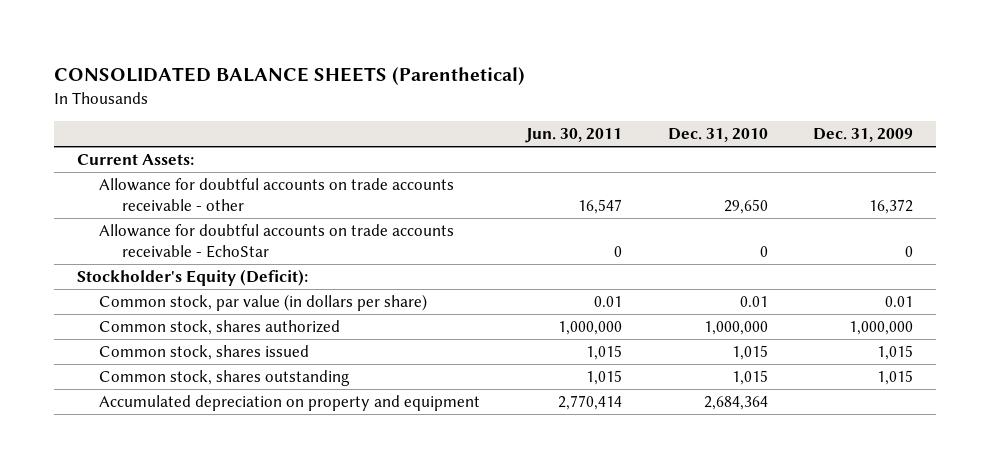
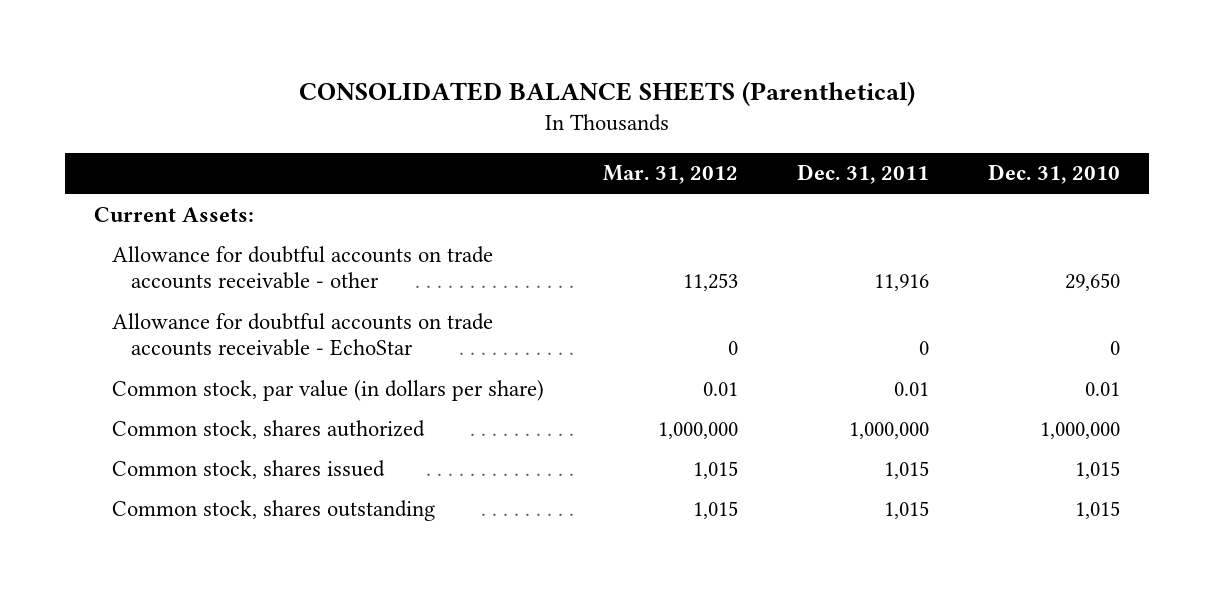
- | Jun. 30, 2011 | Dec. 31, 2010 | Dec. 31, 2009
+ | Mar. 31, 2012 | Dec. 31, 2011 | Dec. 31, 2010
- Stockholder's Equity (Deficit):
- Accumulated depreciation on property and equipment | 2,770,414 | 2,684,364 |

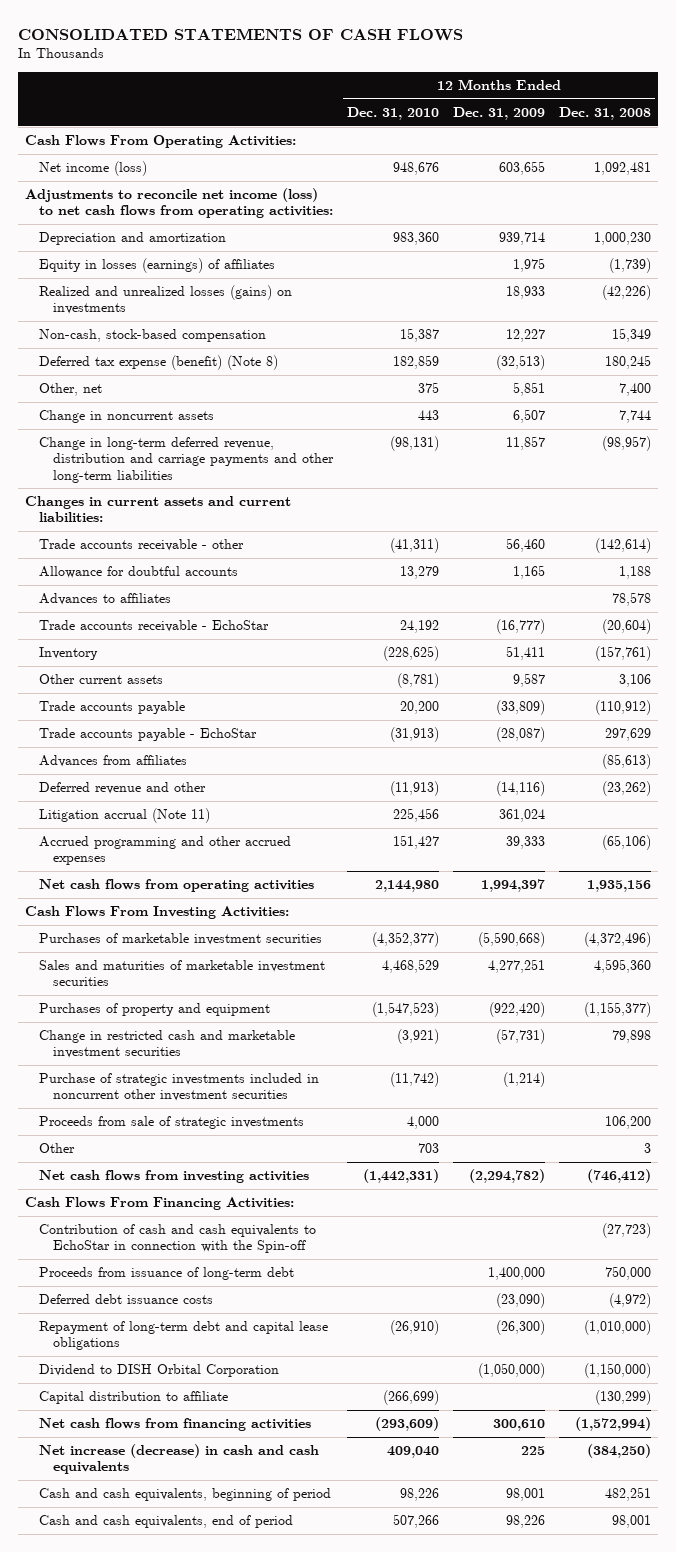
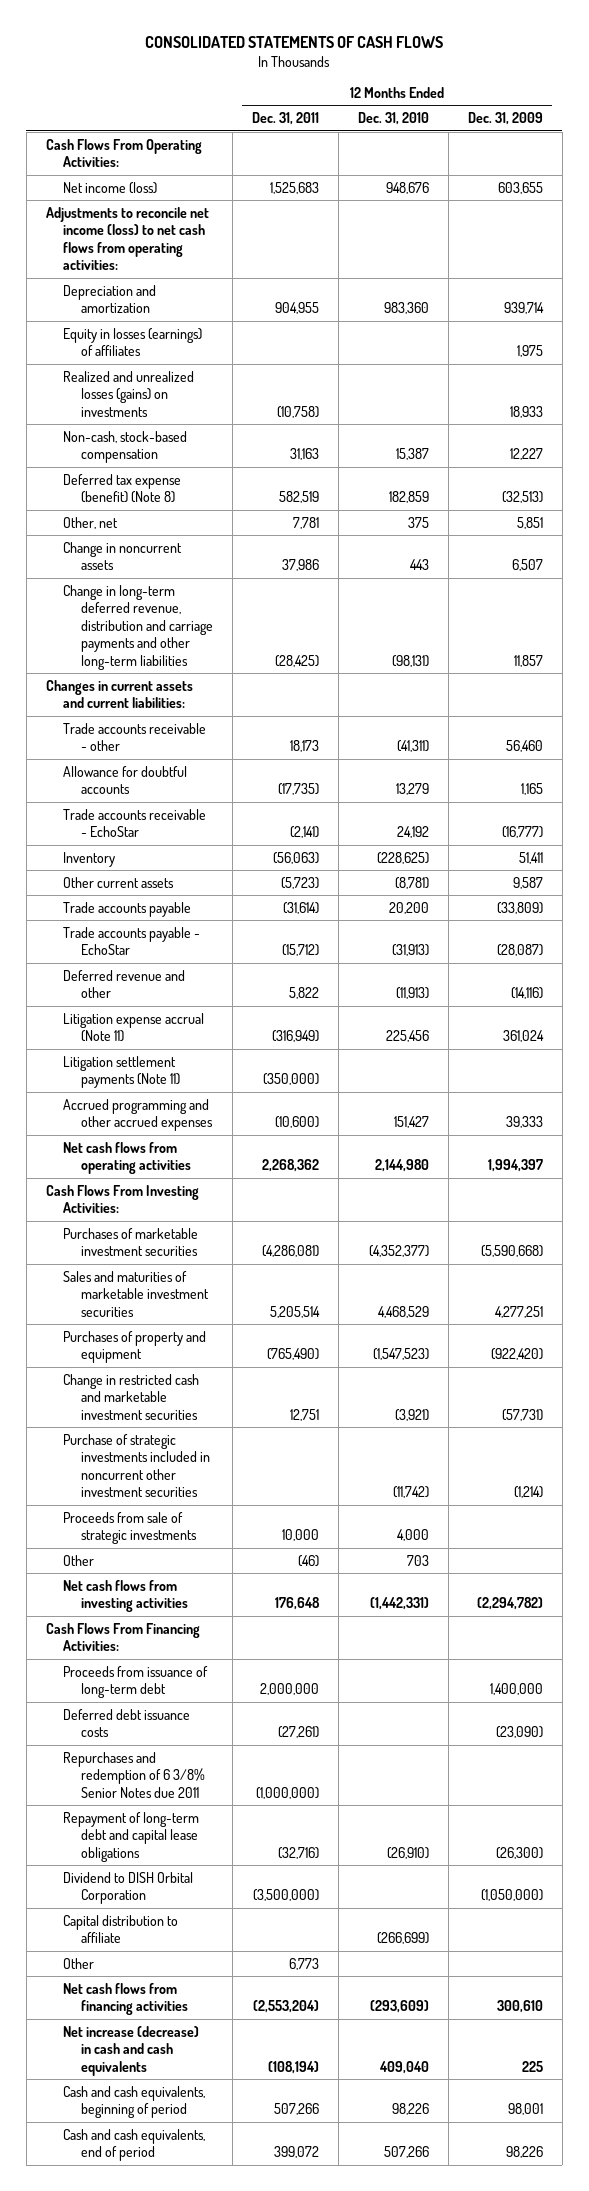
- | 12 Months Ended Dec. 31, 2010 | 12 Months Ended Dec. 31, 2009 | 12 Months Ended Dec. 31, 2008
+ | 12 Months Ended Dec. 31, 2011 | 12 Months Ended Dec. 31, 2010 | 12 Months Ended Dec. 31, 2009
- Advances to affiliates | | | 78,578
- Advances from affiliates | | | (85,613)
- Litigation accrual (Note 11) | 225,456 | 361,024 |
+ Litigation expense accrual (Note 11) | (316,949) | 225,456 | 361,024
+ Litigation settlement payments (Note 11) | (350,000) | |
- Contribution of cash and cash equivalents to EchoStar in connection with the Spin-off | | | (27,723)
+ Repurchases and redemption of 6 3/8% Senior Notes due 2011 | (1,000,000) | |
+ Other | 6,773 | |

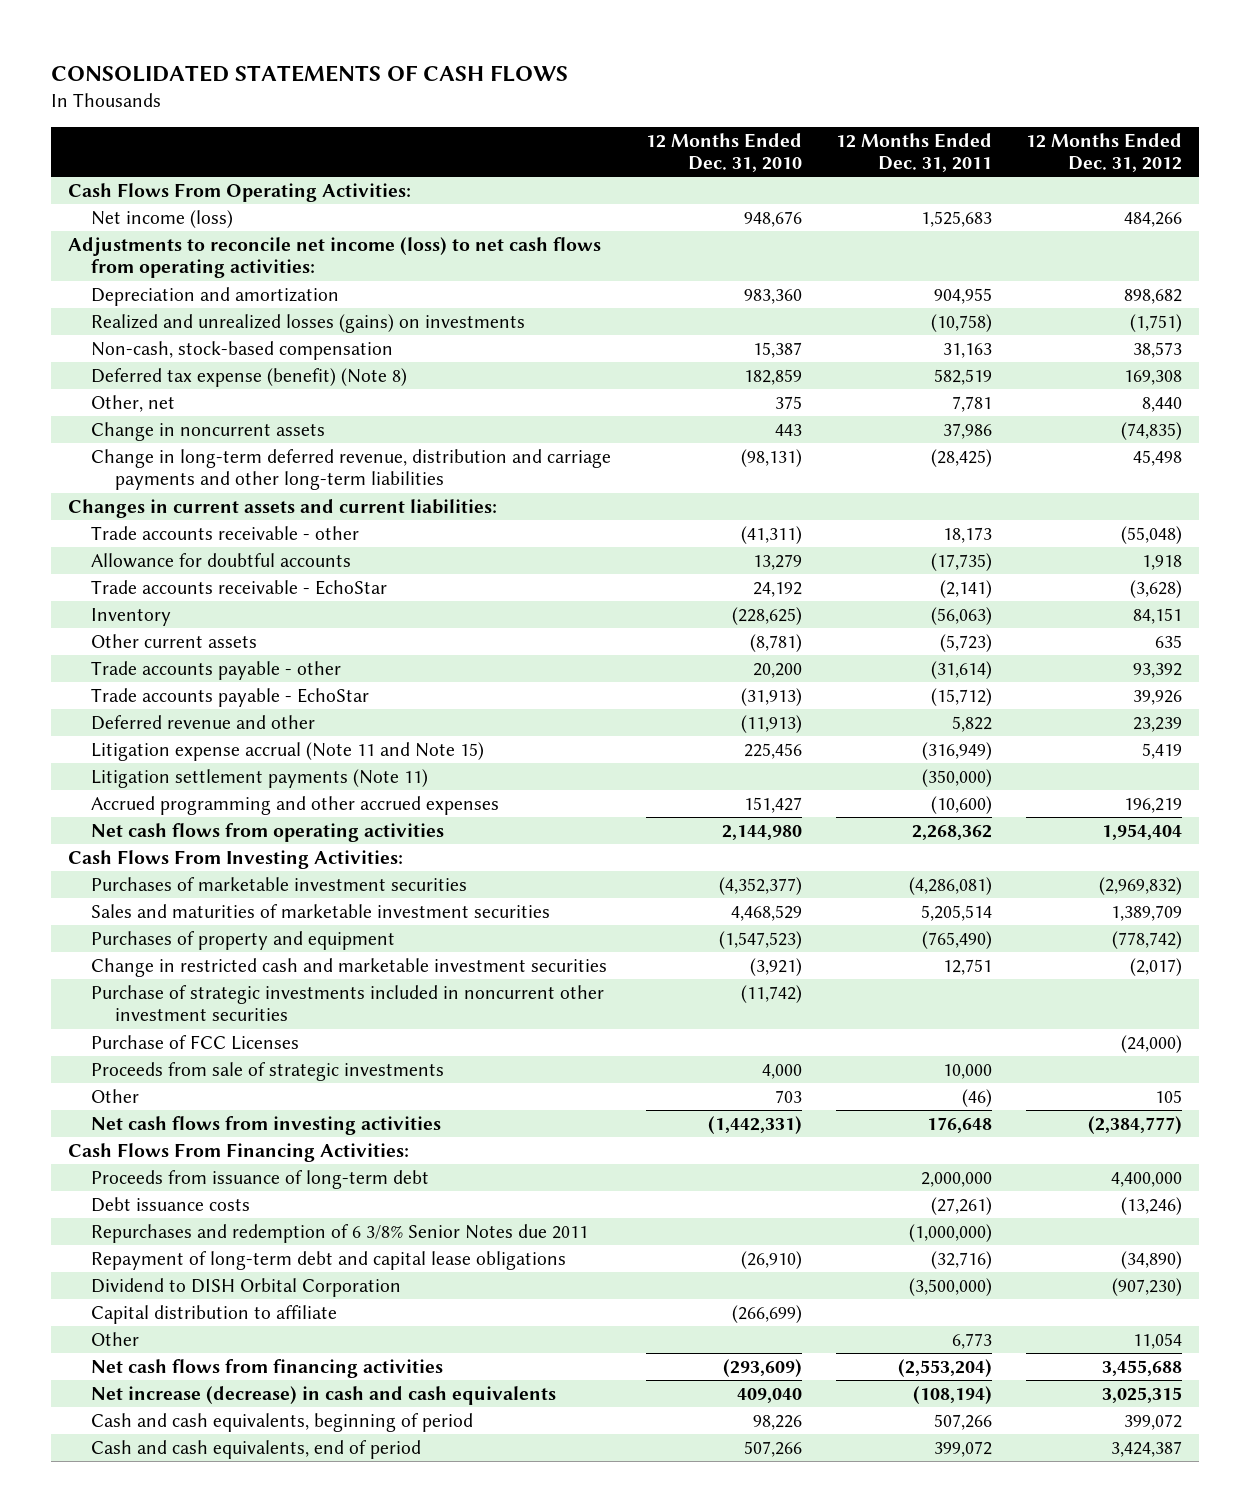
- | 12 Months Ended Dec. 31, 2011 | 12 Months Ended Dec. 31, 2010 | 12 Months Ended Dec. 31, 2009
+ | 12 Months Ended Dec. 31, 2010 | 12 Months Ended Dec. 31, 2011 | 12 Months Ended Dec. 31, 2012
- Equity in losses (earnings) of affiliates | | | 1,975
- Trade accounts payable | (31,614) | 20,200 | (33,809)
+ Trade accounts payable - other | 20,200 | (31,614) | 93,392
- Litigation expense accrual (Note 11) | (316,949) | 225,456 | 361,024
+ Litigation expense accrual (Note 11 and Note 15) | 225,456 | (316,949) | 5,419
+ Purchase of FCC Licenses | | | (24,000)
- Deferred debt issuance costs | (27,261) | | (23,090)
+ Debt issuance costs | | (27,261) | (13,246)

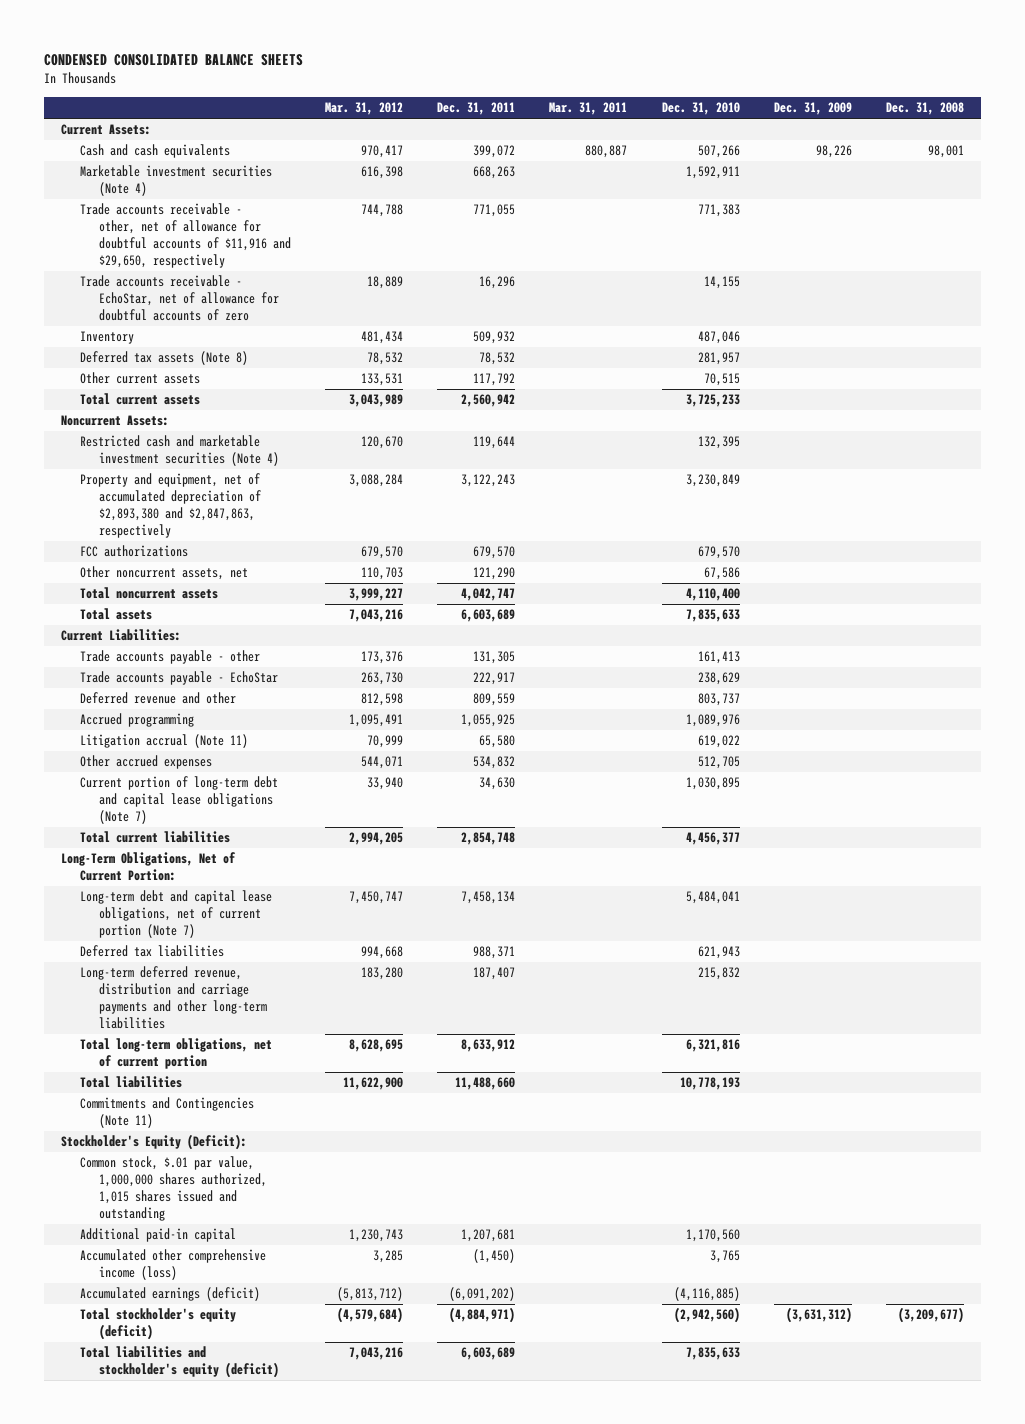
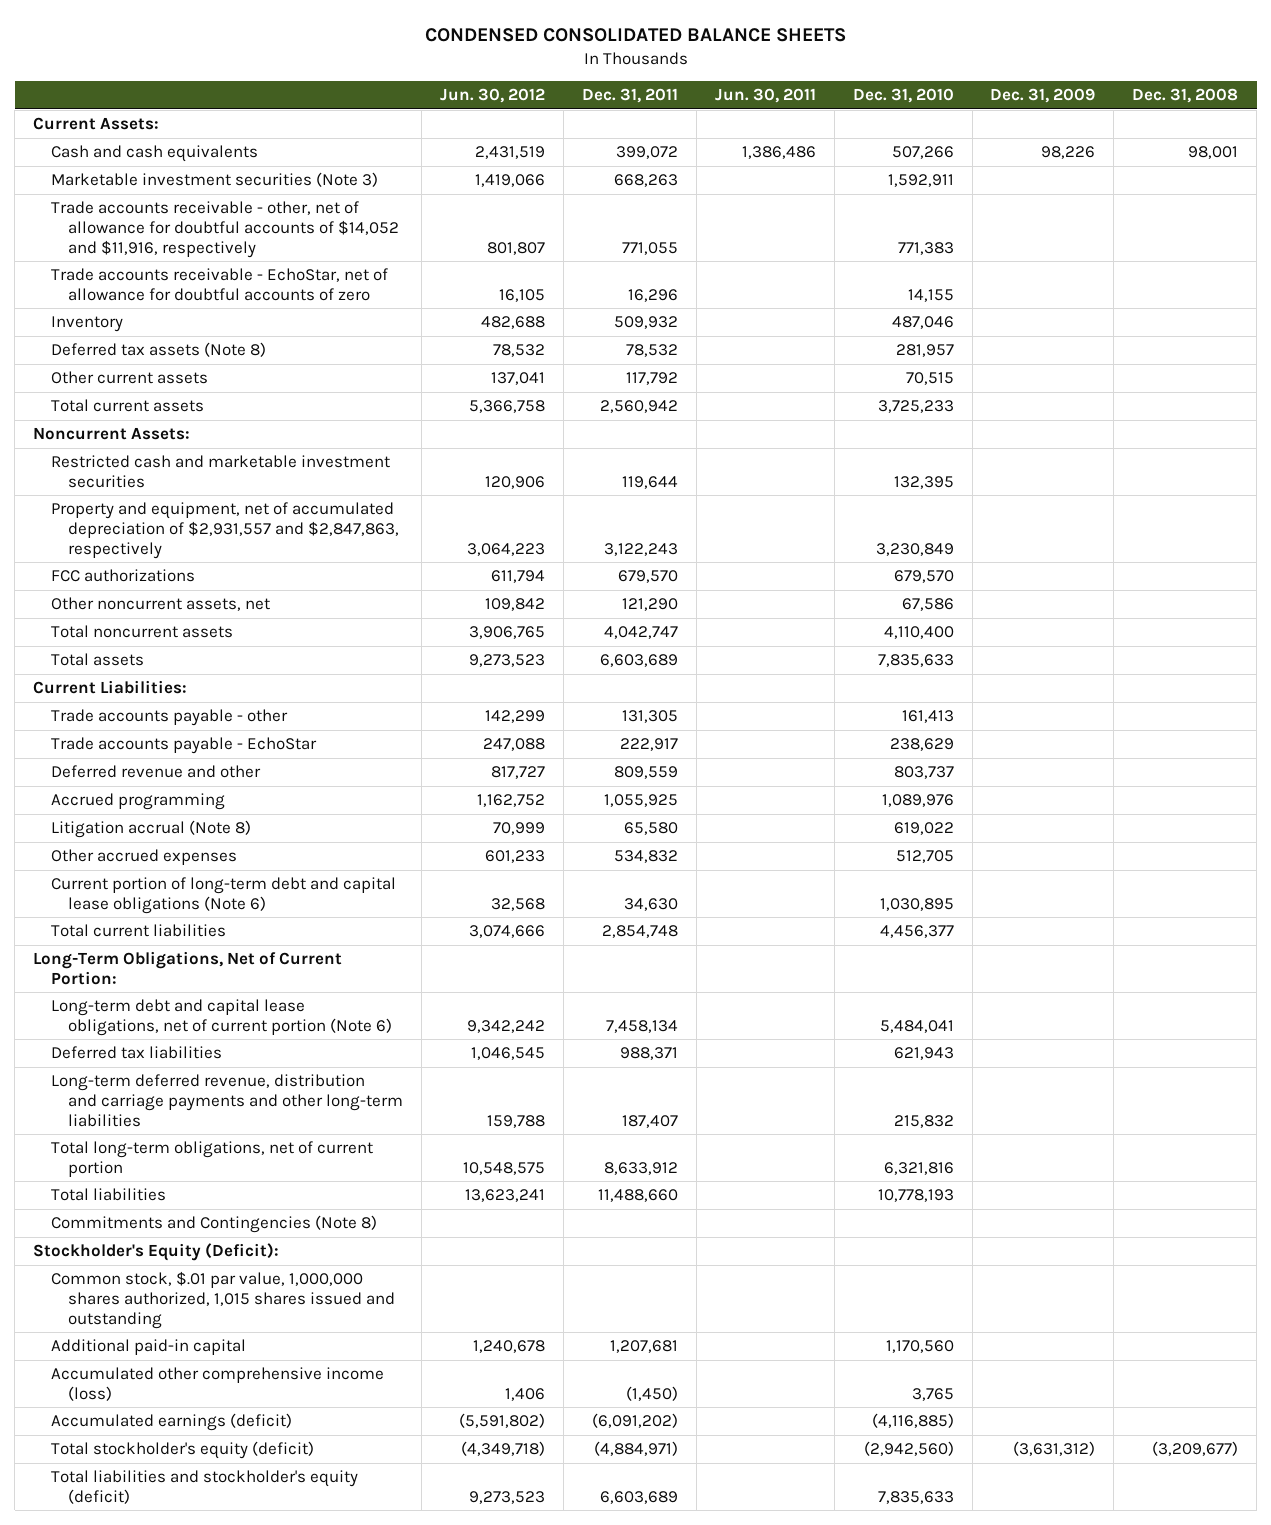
- | Mar. 31, 2012 | Dec. 31, 2011 | Mar. 31, 2011 | Dec. 31, 2010 | Dec. 31, 2009 | Dec. 31, 2008
+ | Jun. 30, 2012 | Dec. 31, 2011 | Jun. 30, 2011 | Dec. 31, 2010 | Dec. 31, 2009 | Dec. 31, 2008
- Marketable investment securities (Note 4) | 616,398 | 668,263 | | 1,592,911 | |
- Trade accounts receivable - other, net of allowance for doubtful accounts of $11,916 and $29,650, respectively | 744,788 | 771,055 | | 771,383 | |
+ Marketable investment securities (Note 3) | 1,419,066 | 668,263 | | 1,592,911 | |
+ Trade accounts receivable - other, net of allowance for doubtful accounts of $14,052 and $11,916, respectively | 801,807 | 771,055 | | 771,383 | |
- Restricted cash and marketable investment securities (Note 4) | 120,670 | 119,644 | | 132,395 | |
- Property and equipment, net of accumulated depreciation of $2,893,380 and $2,847,863, respectively | 3,088,284 | 3,122,243 | | 3,230,849 | |
+ Restricted cash and marketable investment securities | 120,906 | 119,644 | | 132,395 | |
+ Property and equipment, net of accumulated depreciation of $2,931,557 and $2,847,863, respectively | 3,064,223 | 3,122,243 | | 3,230,849 | |
- Litigation accrual (Note 11) | 70,999 | 65,580 | | 619,022 | |
+ Litigation accrual (Note 8) | 70,999 | 65,580 | | 619,022 | |
- Current portion of long-term debt and capital lease obligations (Note 7) | 33,940 | 34,630 | | 1,030,895 | |
+ Current portion of long-term debt and capital lease obligations (Note 6) | 32,568 | 34,630 | | 1,030,895 | |
- Long-term debt and capital lease obligations, net of current portion (Note 7) | 7,450,747 | 7,458,134 | | 5,484,041 | |
+ Long-term debt and capital lease obligations, net of current portion (Note 6) | 9,342,242 | 7,458,134 | | 5,484,041 | |
- Commitments and Contingencies (Note 11)
+ Commitments and Contingencies (Note 8)

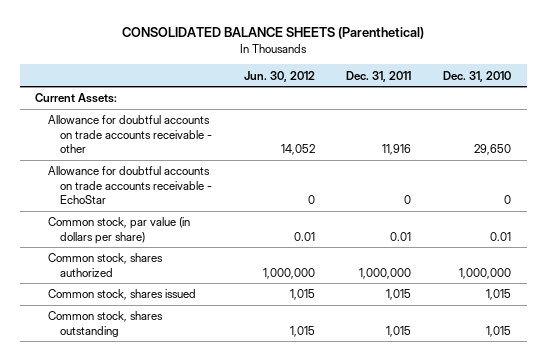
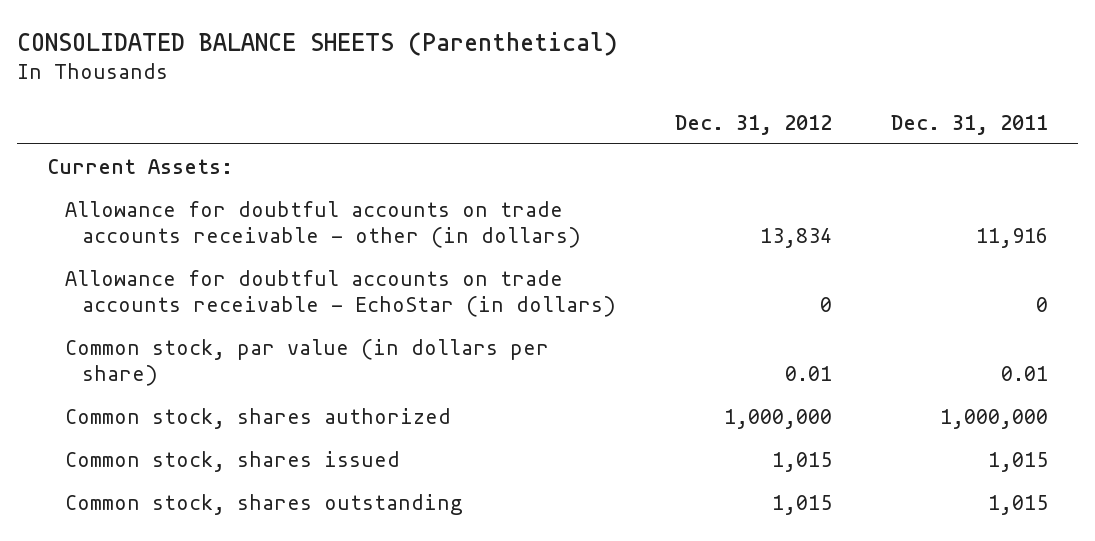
- | Jun. 30, 2012 | Dec. 31, 2011 | Dec. 31, 2010
+ | Dec. 31, 2012 | Dec. 31, 2011
- Allowance for doubtful accounts on trade accounts receivable - other | 14,052 | 11,916 | 29,650
- Allowance for doubtful accounts on trade accounts receivable - EchoStar | 0 | 0 | 0
+ Allowance for doubtful accounts on trade accounts receivable - other (in dollars) | 13,834 | 11,916
+ Allowance for doubtful accounts on trade accounts receivable - EchoStar (in dollars) | 0 | 0

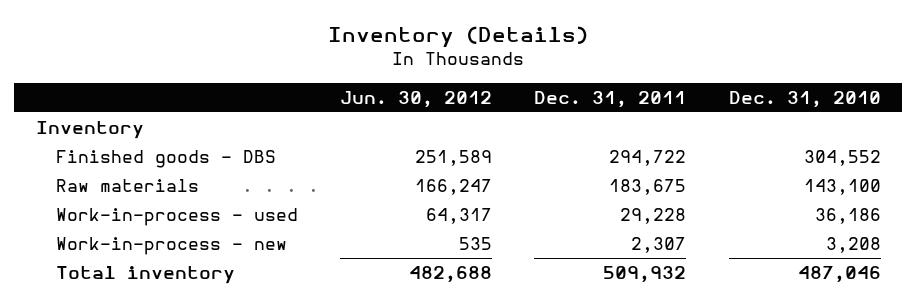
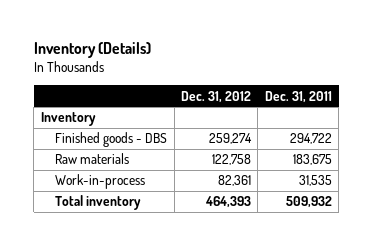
- | Jun. 30, 2012 | Dec. 31, 2011 | Dec. 31, 2010
+ | Dec. 31, 2012 | Dec. 31, 2011
- Work-in-process - used | 64,317 | 29,228 | 36,186
- Work-in-process - new | 535 | 2,307 | 3,208
+ Work-in-process | 82,361 | 31,535

